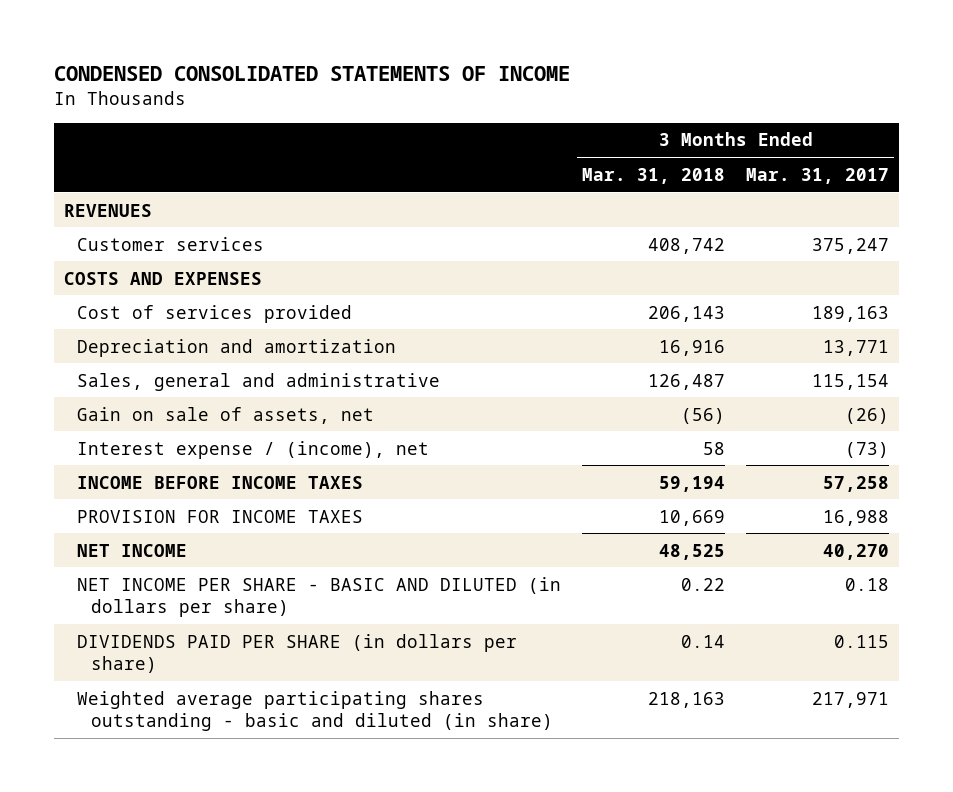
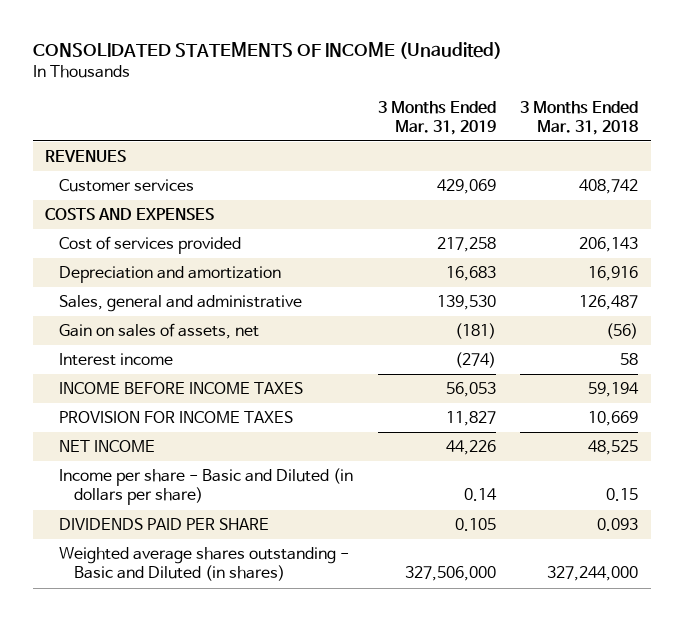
- CONDENSED CONSOLIDATED STATEMENTS OF INCOME
+ CONSOLIDATED STATEMENTS OF INCOME (Unaudited)
- | 3 Months Ended Mar. 31, 2018 | 3 Months Ended Mar. 31, 2017
+ | 3 Months Ended Mar. 31, 2019 | 3 Months Ended Mar. 31, 2018
- Gain on sale of assets, net | (56) | (26)
- Interest expense / (income), net | 58 | (73)
+ Gain on sales of assets, net | (181) | (56)
+ Interest income | (274) | 58
- NET INCOME PER SHARE - BASIC AND DILUTED (in dollars per share) | 0.22 | 0.18
- DIVIDENDS PAID PER SHARE (in dollars per share) | 0.14 | 0.115
- Weighted average participating shares outstanding - basic and diluted (in share) | 218,163 | 217,971
+ Income per share - Basic and Diluted (in dollars per share) | 0.14 | 0.15
+ DIVIDENDS PAID PER SHARE | 0.105 | 0.093
+ Weighted average shares outstanding - Basic and Diluted (in shares) | 327,506,000 | 327,244,000

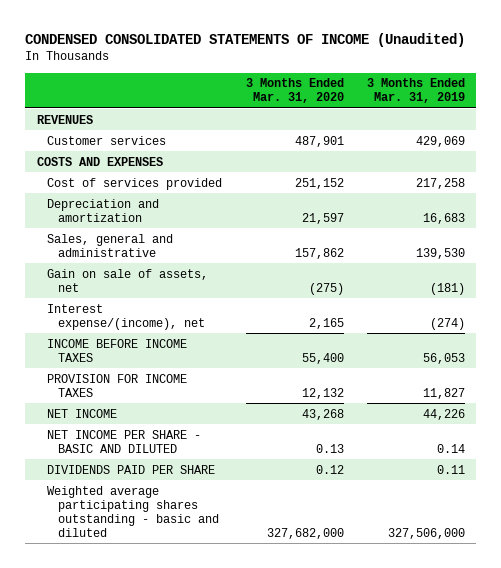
- CONSOLIDATED STATEMENTS OF INCOME (Unaudited)
+ CONDENSED CONSOLIDATED STATEMENTS OF INCOME (Unaudited)
- | 3 Months Ended Mar. 31, 2019 | 3 Months Ended Mar. 31, 2018
+ | 3 Months Ended Mar. 31, 2020 | 3 Months Ended Mar. 31, 2019
- Gain on sales of assets, net | (181) | (56)
- Interest income | (274) | 58
+ Gain on sale of assets, net | (275) | (181)
+ Interest expense/(income), net | 2,165 | (274)
- Income per share - Basic and Diluted (in dollars per share) | 0.14 | 0.15
- DIVIDENDS PAID PER SHARE | 0.105 | 0.093
- Weighted average shares outstanding - Basic and Diluted (in shares) | 327,506,000 | 327,244,000
+ NET INCOME PER SHARE - BASIC AND DILUTED | 0.13 | 0.14
+ DIVIDENDS PAID PER SHARE | 0.12 | 0.11
+ Weighted average participating shares outstanding - basic and diluted | 327,682,000 | 327,506,000

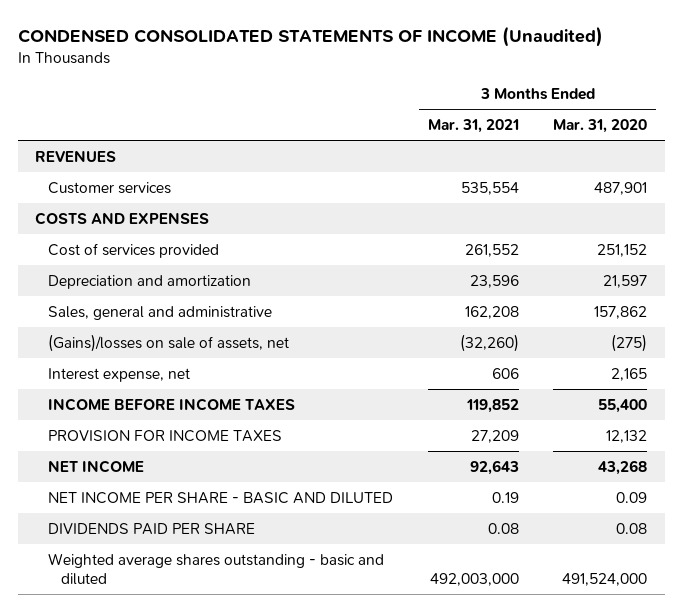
- | 3 Months Ended Mar. 31, 2020 | 3 Months Ended Mar. 31, 2019
+ | 3 Months Ended Mar. 31, 2021 | 3 Months Ended Mar. 31, 2020
- Gain on sale of assets, net | (275) | (181)
- Interest expense/(income), net | 2,165 | (274)
+ (Gains)/losses on sale of assets, net | (32,260) | (275)
+ Interest expense, net | 606 | 2,165
- NET INCOME PER SHARE - BASIC AND DILUTED | 0.13 | 0.14
- DIVIDENDS PAID PER SHARE | 0.12 | 0.11
- Weighted average participating shares outstanding - basic and diluted | 327,682,000 | 327,506,000
+ NET INCOME PER SHARE - BASIC AND DILUTED | 0.19 | 0.09
+ DIVIDENDS PAID PER SHARE | 0.08 | 0.08
+ Weighted average shares outstanding - basic and diluted | 492,003,000 | 491,524,000

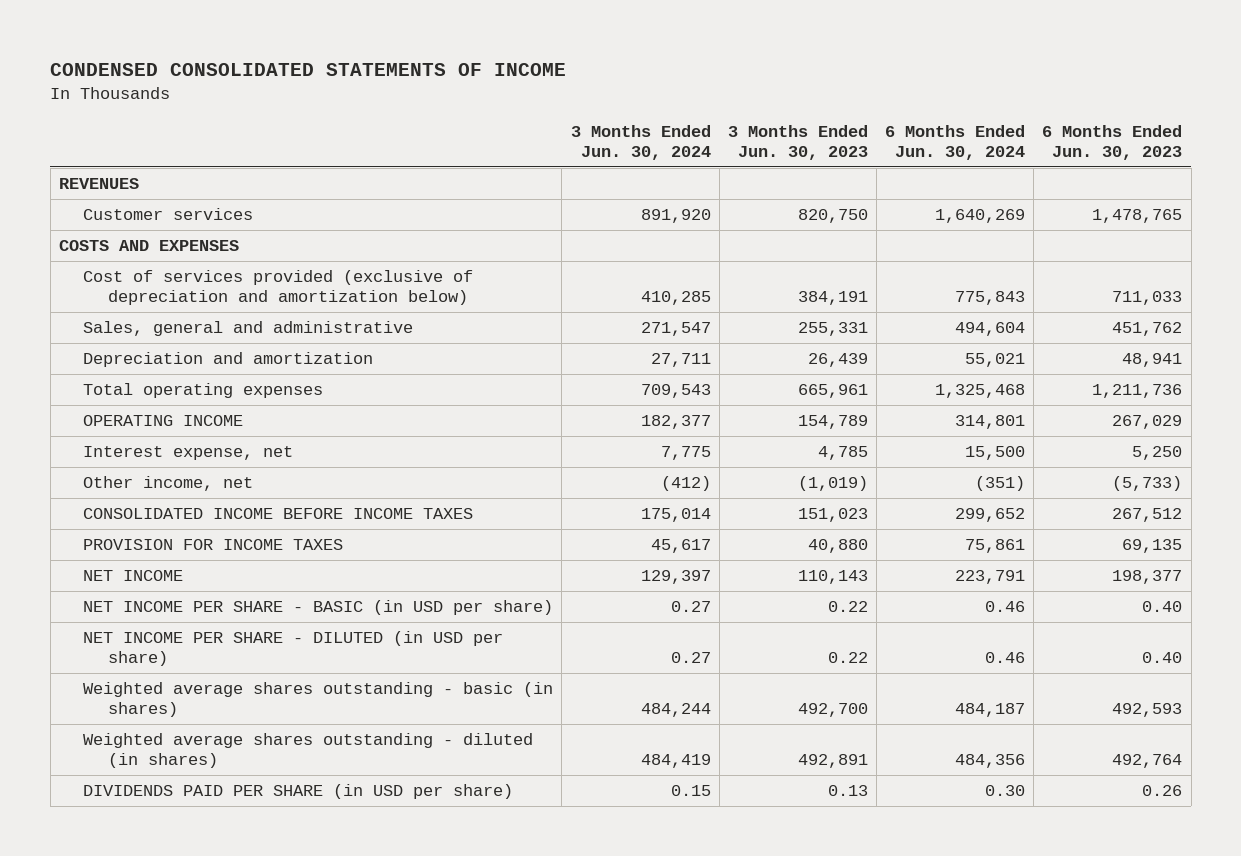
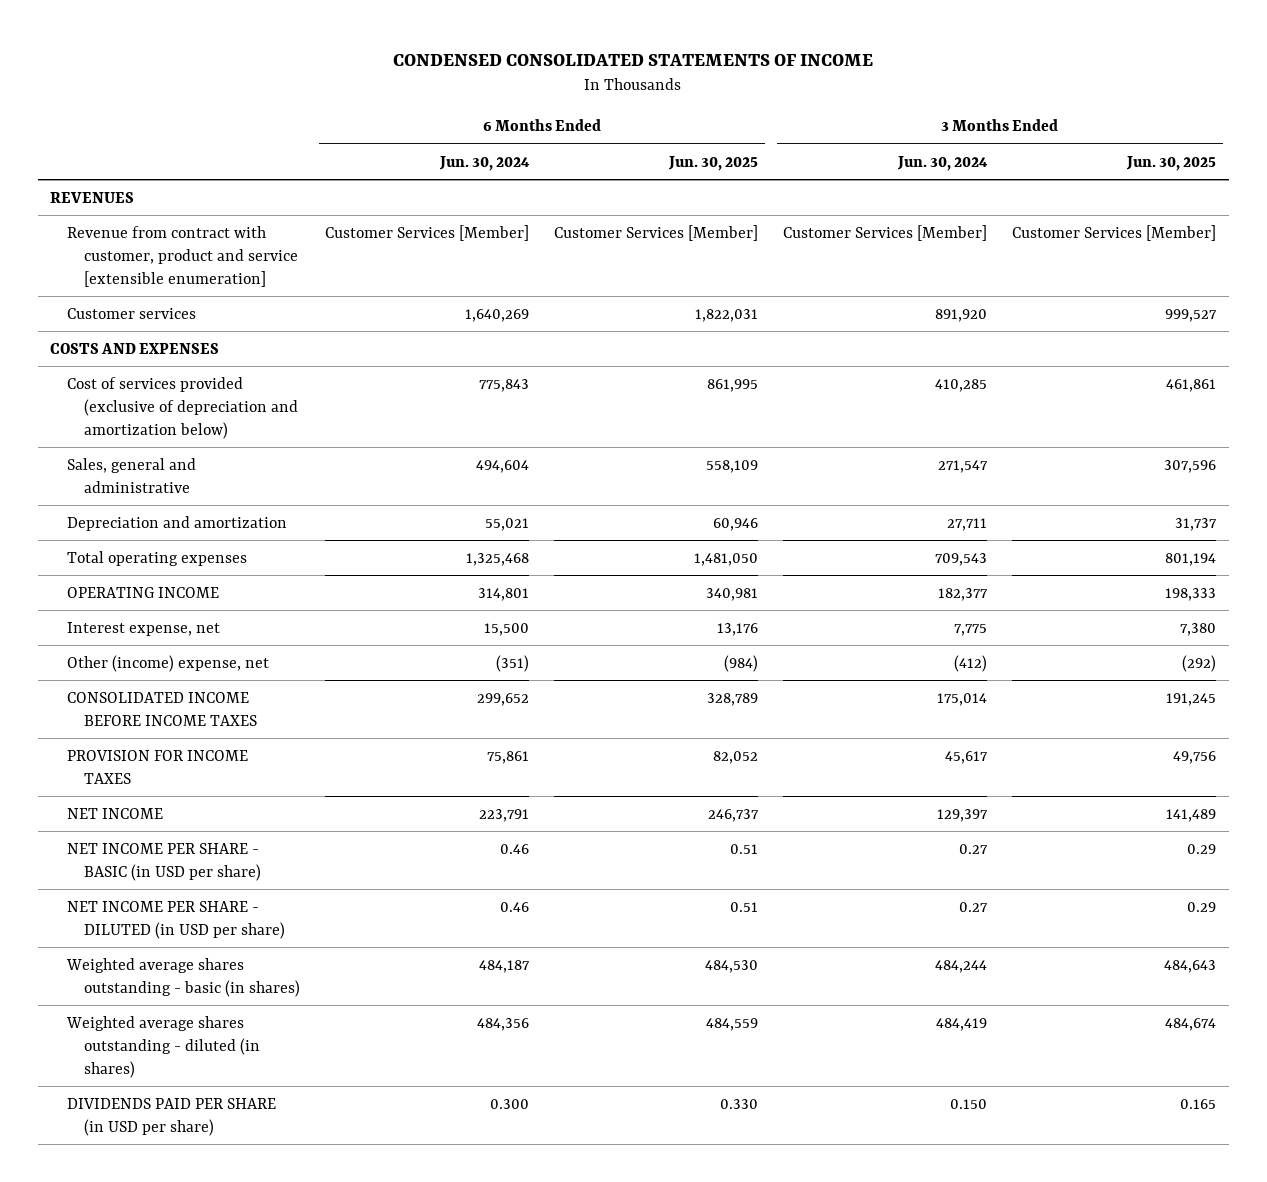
- | 3 Months Ended Jun. 30, 2024 | 3 Months Ended Jun. 30, 2023 | 6 Months Ended Jun. 30, 2024 | 6 Months Ended Jun. 30, 2023
+ | 6 Months Ended Jun. 30, 2024 | 6 Months Ended Jun. 30, 2025 | 3 Months Ended Jun. 30, 2024 | 3 Months Ended Jun. 30, 2025
+ Revenue from contract with customer, product and service [extensible enumeration] | Customer Services [Member] | Customer Services [Member] | Customer Services [Member] | Customer Services [Member]
- Other income, net | (412) | (1,019) | (351) | (5,733)
+ Other (income) expense, net | (351) | (984) | (412) | (292)
- DIVIDENDS PAID PER SHARE (in USD per share) | 0.15 | 0.13 | 0.30 | 0.26
+ DIVIDENDS PAID PER SHARE (in USD per share) | 0.300 | 0.330 | 0.150 | 0.165

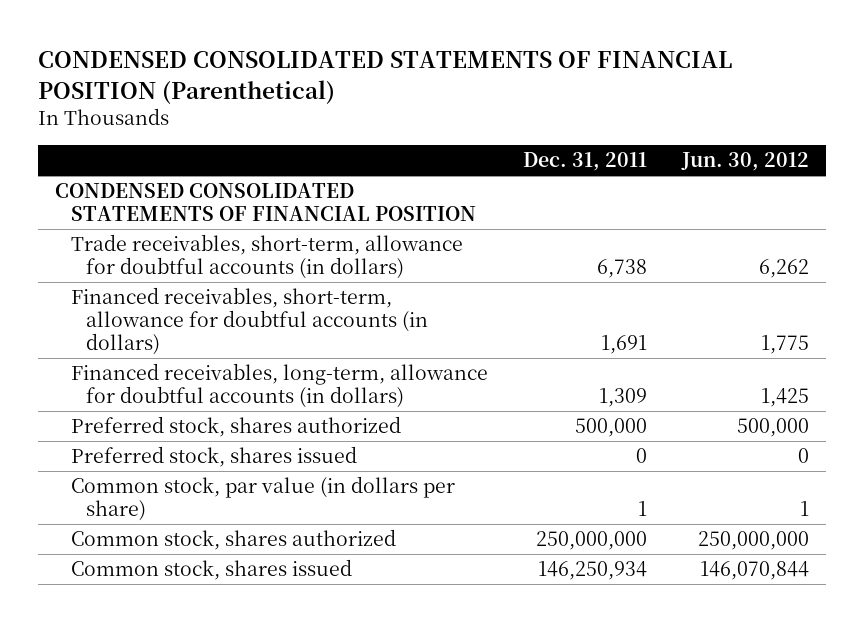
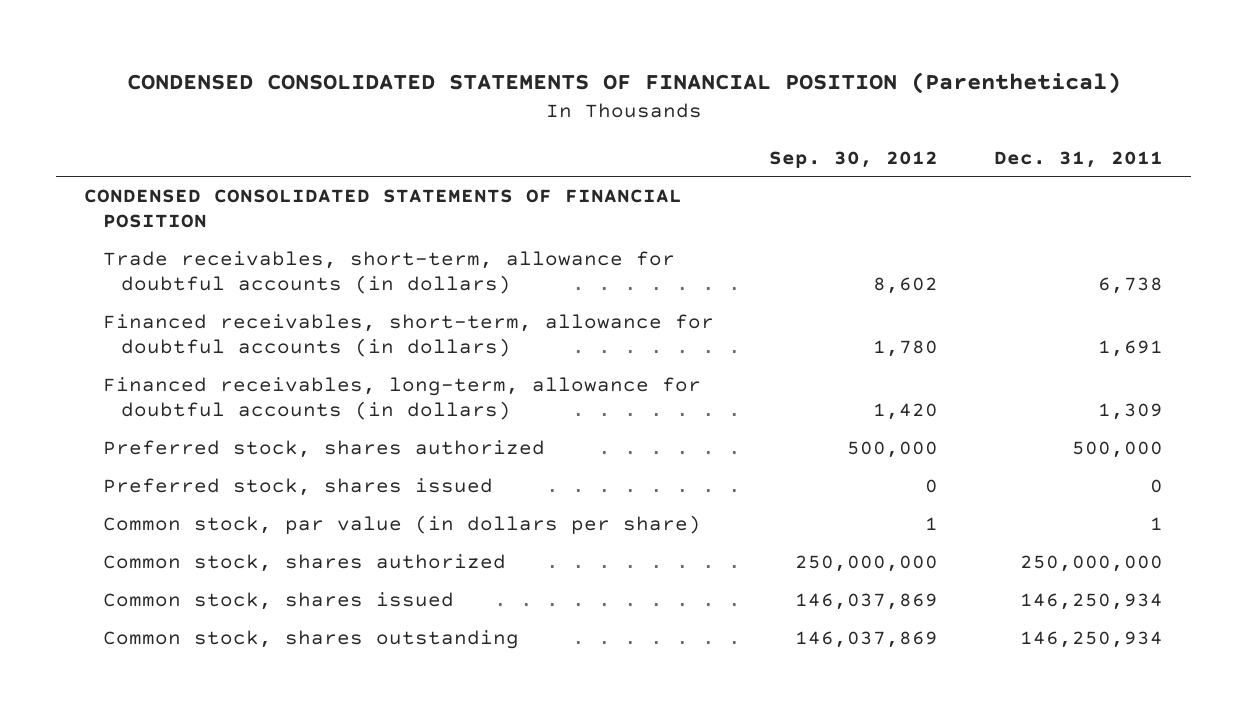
- | Dec. 31, 2011 | Jun. 30, 2012
+ | Sep. 30, 2012 | Dec. 31, 2011
+ Common stock, shares outstanding | 146,037,869 | 146,250,934

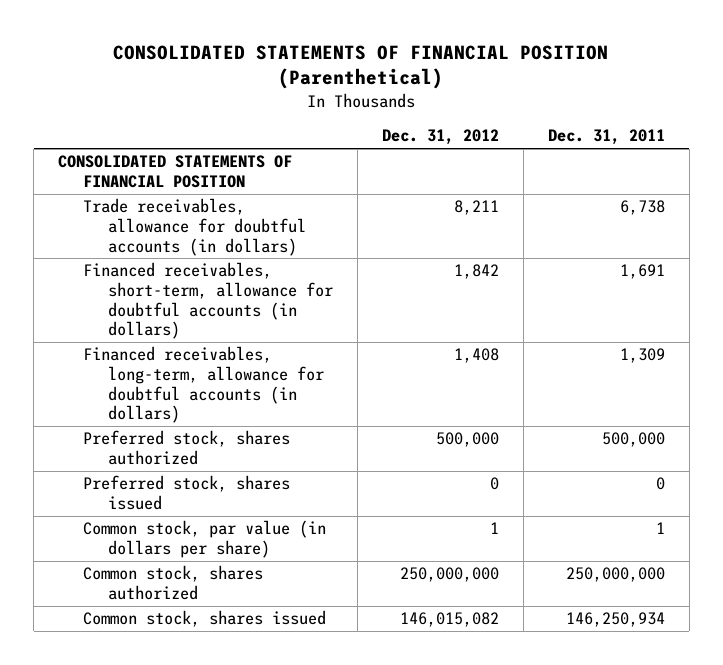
- CONDENSED CONSOLIDATED STATEMENTS OF FINANCIAL POSITION (Parenthetical)
+ CONSOLIDATED STATEMENTS OF FINANCIAL POSITION (Parenthetical)
- | Sep. 30, 2012 | Dec. 31, 2011
+ | Dec. 31, 2012 | Dec. 31, 2011
- CONDENSED CONSOLIDATED STATEMENTS OF FINANCIAL POSITION
- Trade receivables, short-term, allowance for doubtful accounts (in dollars) | 8,602 | 6,738
+ CONSOLIDATED STATEMENTS OF FINANCIAL POSITION
+ Trade receivables, allowance for doubtful accounts (in dollars) | 8,211 | 6,738
- Common stock, shares outstanding | 146,037,869 | 146,250,934

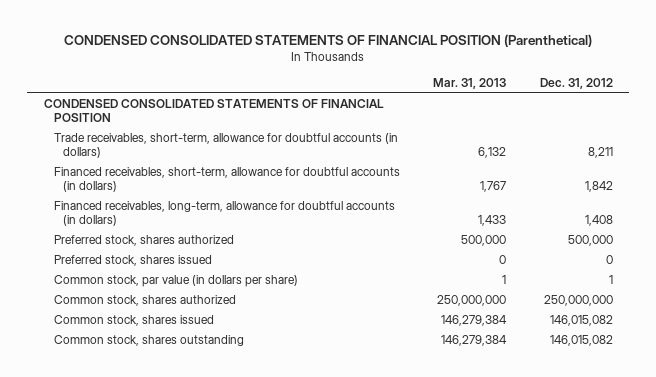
- CONSOLIDATED STATEMENTS OF FINANCIAL POSITION (Parenthetical)
+ CONDENSED CONSOLIDATED STATEMENTS OF FINANCIAL POSITION (Parenthetical)
- | Dec. 31, 2012 | Dec. 31, 2011
+ | Mar. 31, 2013 | Dec. 31, 2012
- CONSOLIDATED STATEMENTS OF FINANCIAL POSITION
- Trade receivables, allowance for doubtful accounts (in dollars) | 8,211 | 6,738
+ CONDENSED CONSOLIDATED STATEMENTS OF FINANCIAL POSITION
+ Trade receivables, short-term, allowance for doubtful accounts (in dollars) | 6,132 | 8,211
+ Common stock, shares outstanding | 146,279,384 | 146,015,082

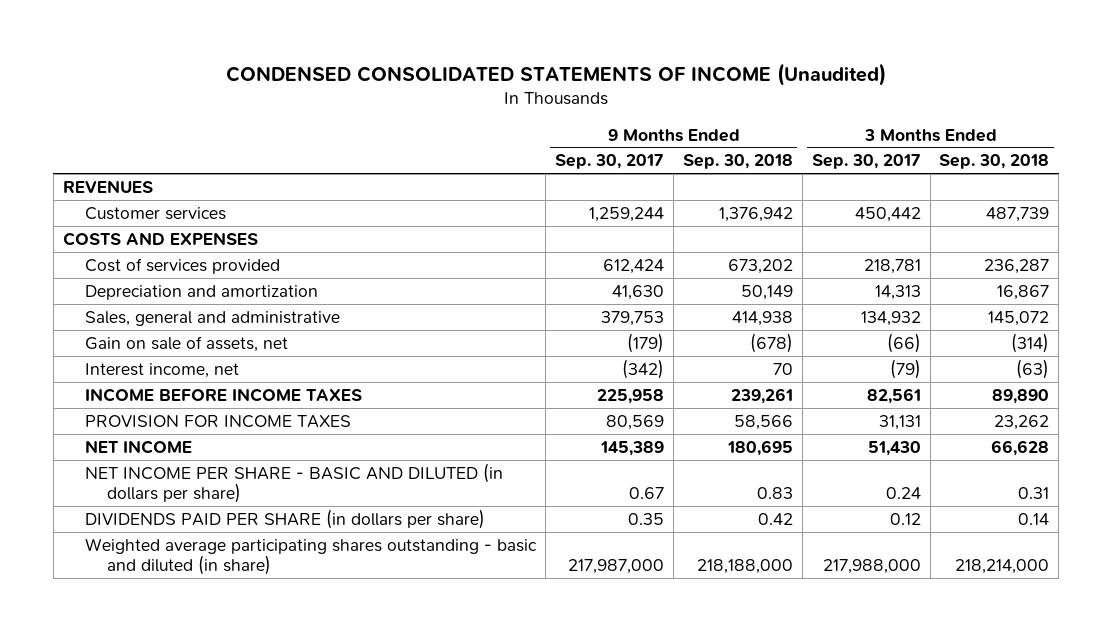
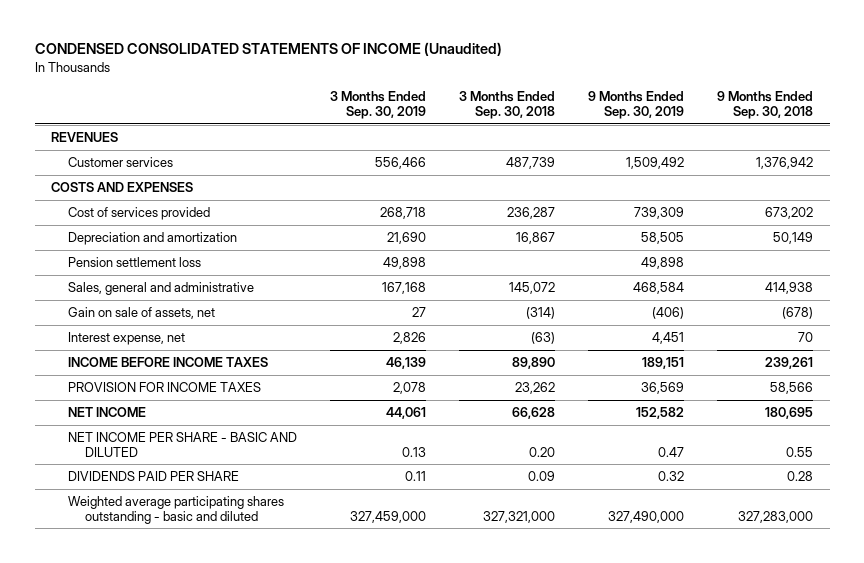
- | 9 Months Ended Sep. 30, 2017 | 9 Months Ended Sep. 30, 2018 | 3 Months Ended Sep. 30, 2017 | 3 Months Ended Sep. 30, 2018
+ | 3 Months Ended Sep. 30, 2019 | 3 Months Ended Sep. 30, 2018 | 9 Months Ended Sep. 30, 2019 | 9 Months Ended Sep. 30, 2018
+ Pension settlement loss | 49,898 | | 49,898 |
- Interest income, net | (342) | 70 | (79) | (63)
+ Interest expense, net | 2,826 | (63) | 4,451 | 70
- NET INCOME PER SHARE - BASIC AND DILUTED (in dollars per share) | 0.67 | 0.83 | 0.24 | 0.31
- DIVIDENDS PAID PER SHARE (in dollars per share) | 0.35 | 0.42 | 0.12 | 0.14
- Weighted average participating shares outstanding - basic and diluted (in share) | 217,987,000 | 218,188,000 | 217,988,000 | 218,214,000
+ NET INCOME PER SHARE - BASIC AND DILUTED | 0.13 | 0.20 | 0.47 | 0.55
+ DIVIDENDS PAID PER SHARE | 0.11 | 0.09 | 0.32 | 0.28
+ Weighted average participating shares outstanding - basic and diluted | 327,459,000 | 327,321,000 | 327,490,000 | 327,283,000

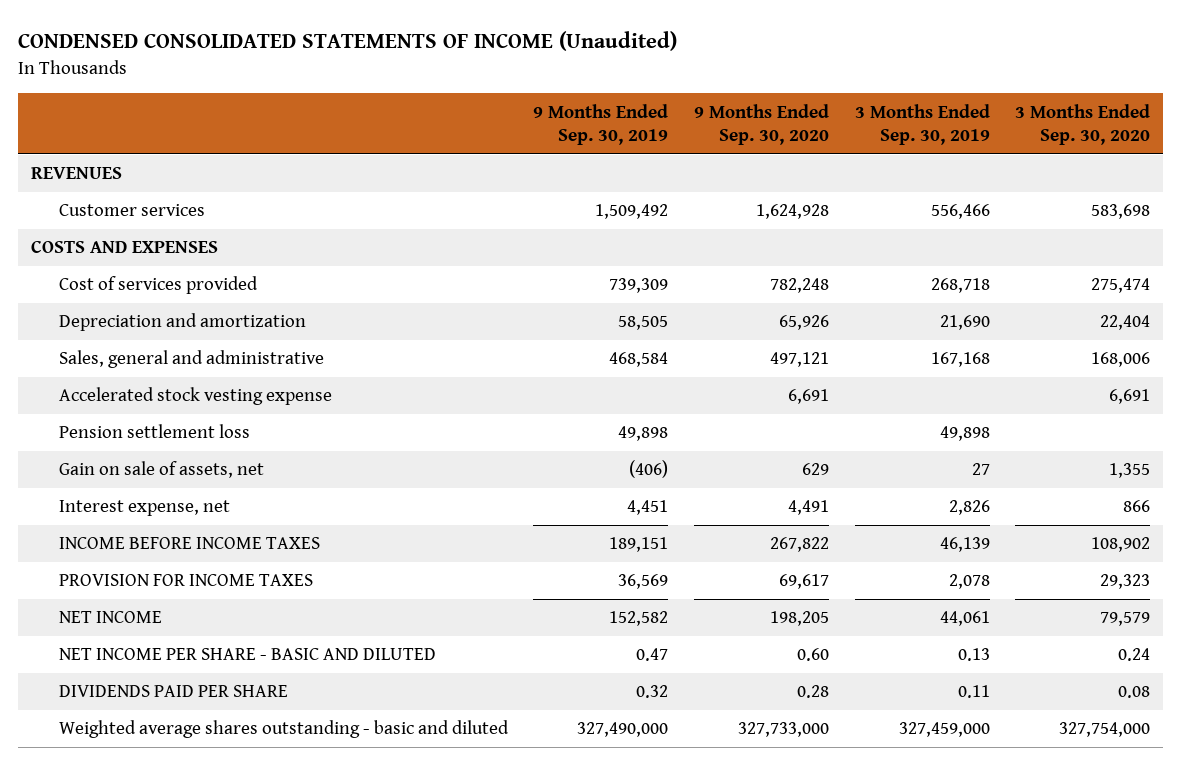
- | 3 Months Ended Sep. 30, 2019 | 3 Months Ended Sep. 30, 2018 | 9 Months Ended Sep. 30, 2019 | 9 Months Ended Sep. 30, 2018
+ | 9 Months Ended Sep. 30, 2019 | 9 Months Ended Sep. 30, 2020 | 3 Months Ended Sep. 30, 2019 | 3 Months Ended Sep. 30, 2020
+ Accelerated stock vesting expense | | 6,691 | | 6,691
moved down: Pension settlement loss | 49,898 | | 49,898 |
- Weighted average participating shares outstanding - basic and diluted | 327,459,000 | 327,321,000 | 327,490,000 | 327,283,000
+ Weighted average shares outstanding - basic and diluted | 327,490,000 | 327,733,000 | 327,459,000 | 327,754,000

